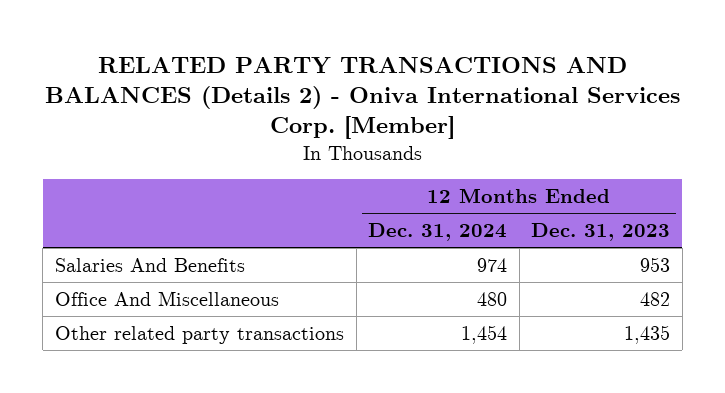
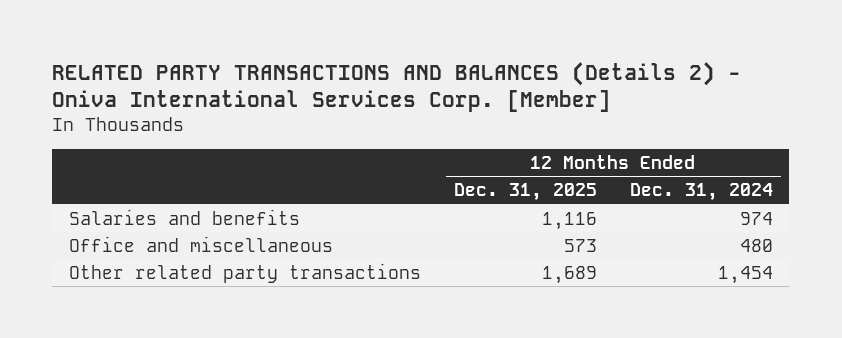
- | 12 Months Ended Dec. 31, 2024 | 12 Months Ended Dec. 31, 2023
+ | 12 Months Ended Dec. 31, 2025 | 12 Months Ended Dec. 31, 2024
- Salaries And Benefits | 974 | 953
- Office And Miscellaneous | 480 | 482
+ Salaries and benefits | 1,116 | 974
+ Office and miscellaneous | 573 | 480

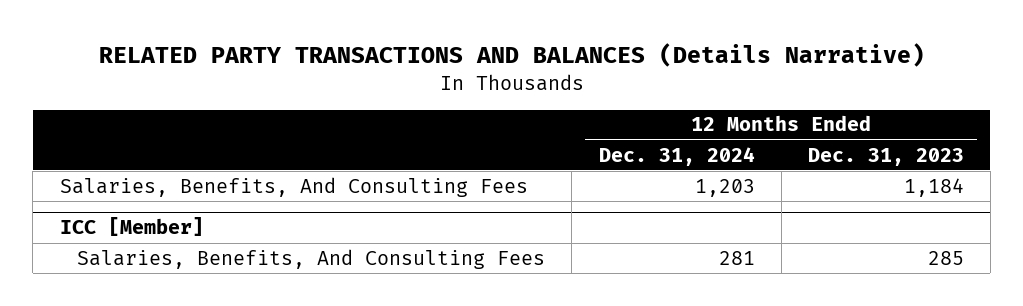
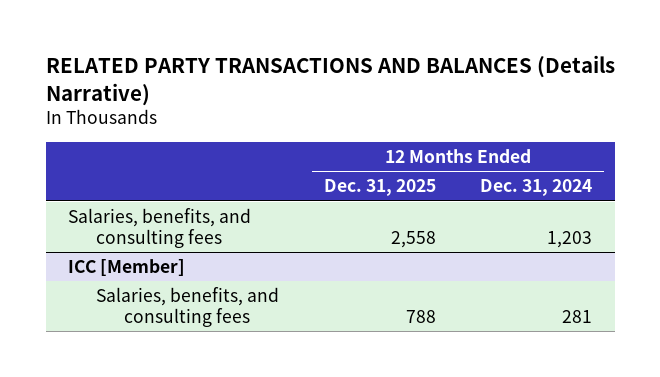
- | 12 Months Ended Dec. 31, 2024 | 12 Months Ended Dec. 31, 2023
+ | 12 Months Ended Dec. 31, 2025 | 12 Months Ended Dec. 31, 2024
- Salaries, Benefits, And Consulting Fees | 1,203 | 1,184
+ Salaries, benefits, and consulting fees | 2,558 | 1,203
@ ICC [Member]
- Salaries, Benefits, And Consulting Fees | 281 | 285
+ Salaries, benefits, and consulting fees | 788 | 281

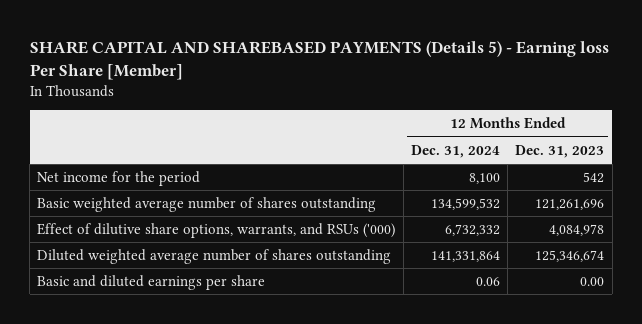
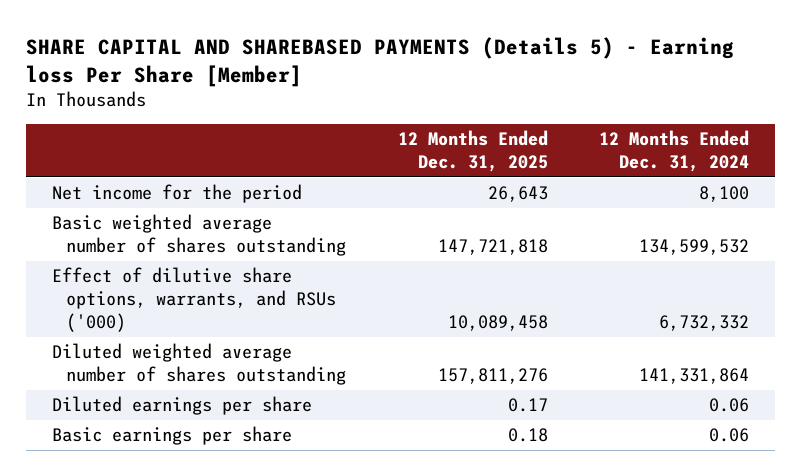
- | 12 Months Ended Dec. 31, 2024 | 12 Months Ended Dec. 31, 2023
+ | 12 Months Ended Dec. 31, 2025 | 12 Months Ended Dec. 31, 2024
- Basic and diluted earnings per share | 0.06 | 0.00
+ Diluted earnings per share | 0.17 | 0.06
+ Basic earnings per share | 0.18 | 0.06

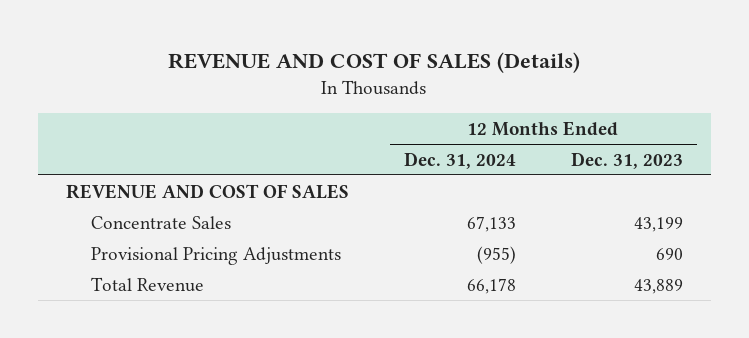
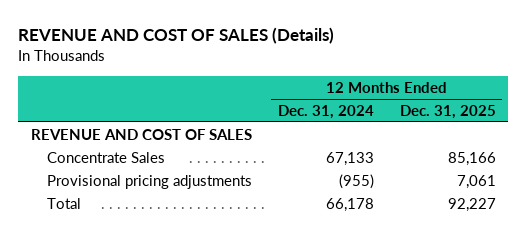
- | 12 Months Ended Dec. 31, 2024 | 12 Months Ended Dec. 31, 2023
+ | 12 Months Ended Dec. 31, 2024 | 12 Months Ended Dec. 31, 2025
- Provisional Pricing Adjustments | (955) | 690
- Total Revenue | 66,178 | 43,889
+ Provisional pricing adjustments | (955) | 7,061
+ Total | 66,178 | 92,227

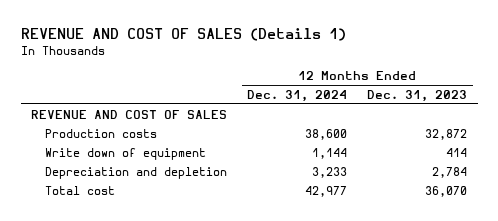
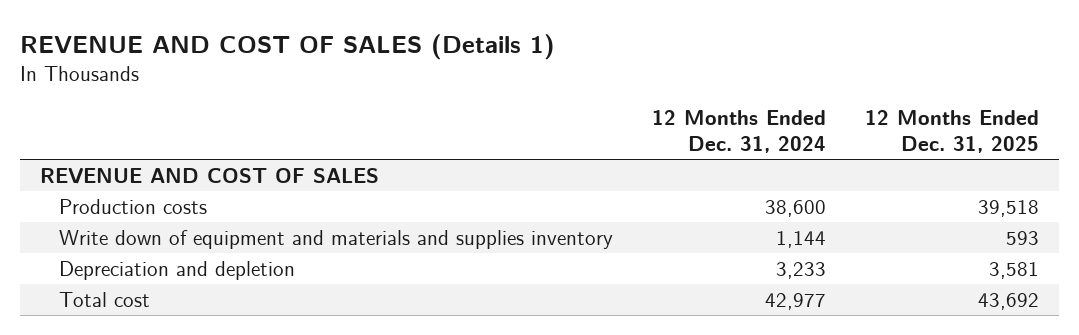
- | 12 Months Ended Dec. 31, 2024 | 12 Months Ended Dec. 31, 2023
+ | 12 Months Ended Dec. 31, 2024 | 12 Months Ended Dec. 31, 2025
- Write down of equipment | 1,144 | 414
+ Write down of equipment and materials and supplies inventory | 1,144 | 593

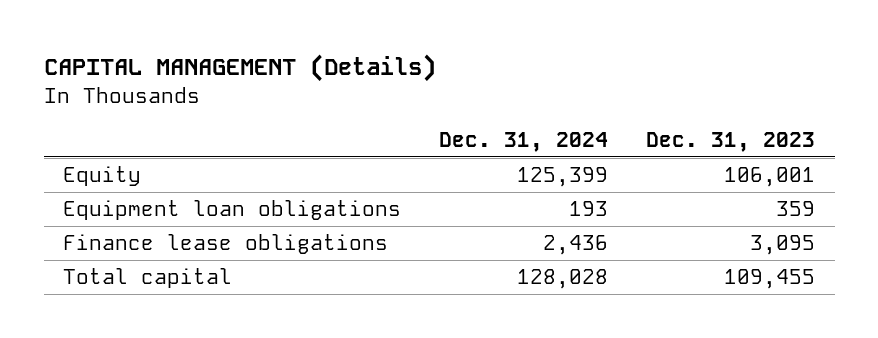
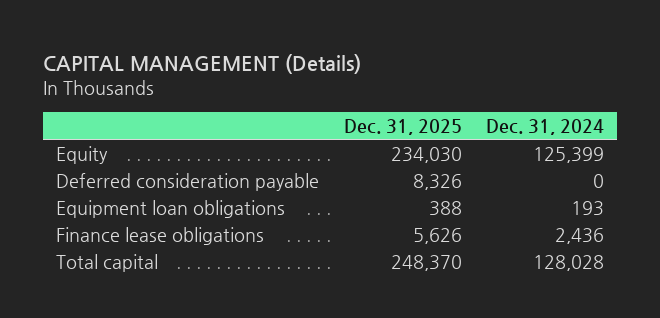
- | Dec. 31, 2024 | Dec. 31, 2023
+ | Dec. 31, 2025 | Dec. 31, 2024
+ Deferred consideration payable | 8,326 | 0

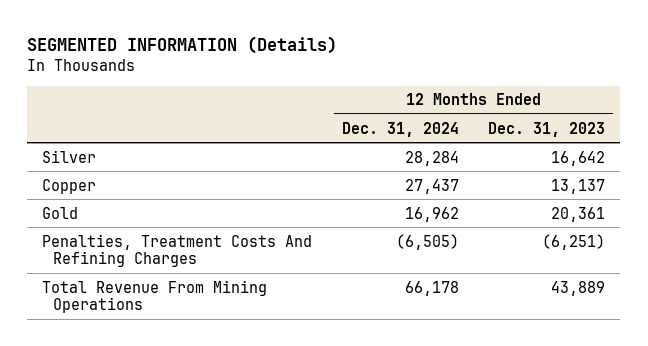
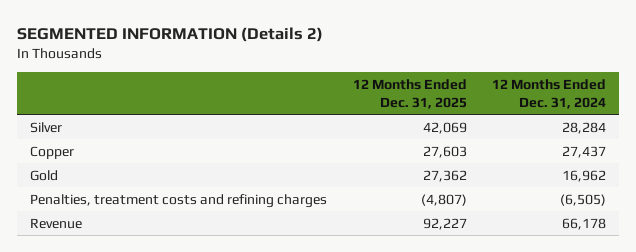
- SEGMENTED INFORMATION (Details)
+ SEGMENTED INFORMATION (Details 2)
- | 12 Months Ended Dec. 31, 2024 | 12 Months Ended Dec. 31, 2023
+ | 12 Months Ended Dec. 31, 2025 | 12 Months Ended Dec. 31, 2024
- Penalties, Treatment Costs And Refining Charges | (6,505) | (6,251)
- Total Revenue From Mining Operations | 66,178 | 43,889
+ Penalties, treatment costs and refining charges | (4,807) | (6,505)
+ Revenue | 92,227 | 66,178

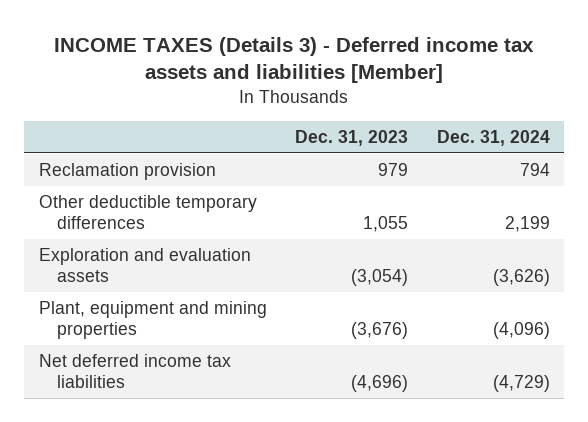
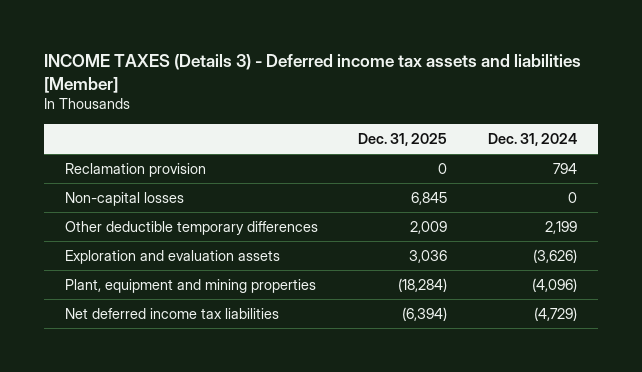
- | Dec. 31, 2023 | Dec. 31, 2024
+ | Dec. 31, 2025 | Dec. 31, 2024
+ Non-capital losses | 6,845 | 0

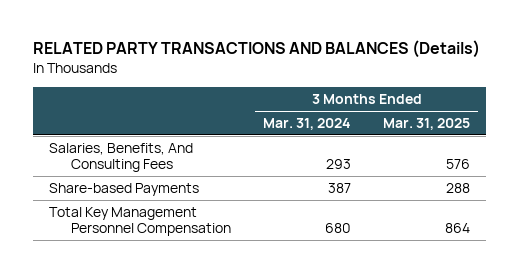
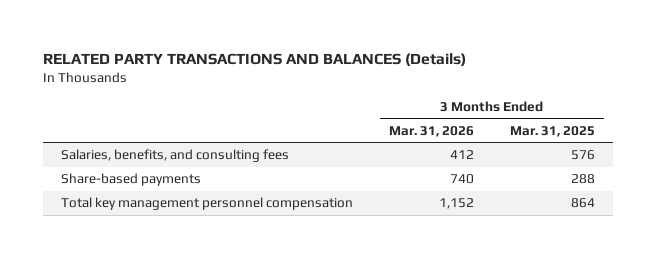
- | 3 Months Ended Mar. 31, 2024 | 3 Months Ended Mar. 31, 2025
+ | 3 Months Ended Mar. 31, 2026 | 3 Months Ended Mar. 31, 2025
- Salaries, Benefits, And Consulting Fees | 293 | 576
- Share-based Payments | 387 | 288
- Total Key Management Personnel Compensation | 680 | 864
+ Salaries, benefits, and consulting fees | 412 | 576
+ Share-based payments | 740 | 288
+ Total key management personnel compensation | 1,152 | 864

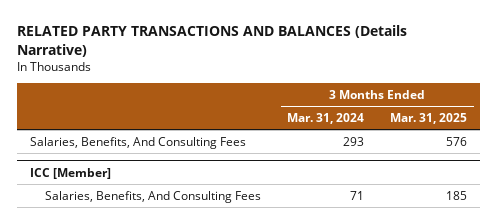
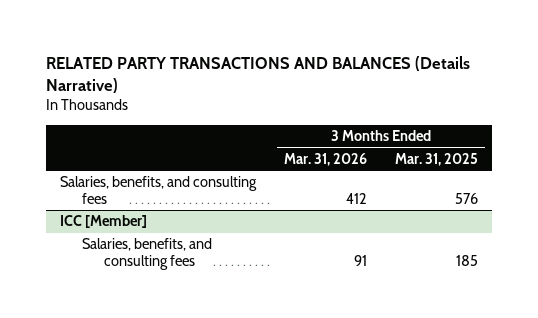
- | 3 Months Ended Mar. 31, 2024 | 3 Months Ended Mar. 31, 2025
+ | 3 Months Ended Mar. 31, 2026 | 3 Months Ended Mar. 31, 2025
- Salaries, Benefits, And Consulting Fees | 293 | 576
+ Salaries, benefits, and consulting fees | 412 | 576
@ ICC [Member]
- Salaries, Benefits, And Consulting Fees | 71 | 185
+ Salaries, benefits, and consulting fees | 91 | 185

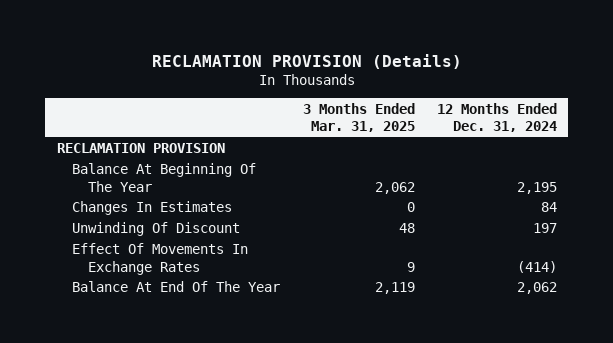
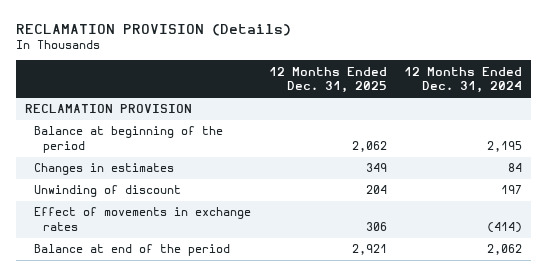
- | 3 Months Ended Mar. 31, 2025 | 12 Months Ended Dec. 31, 2024
+ | 12 Months Ended Dec. 31, 2025 | 12 Months Ended Dec. 31, 2024
- Balance At Beginning Of The Year | 2,062 | 2,195
- Changes In Estimates | 0 | 84
- Unwinding Of Discount | 48 | 197
- Effect Of Movements In Exchange Rates | 9 | (414)
- Balance At End Of The Year | 2,119 | 2,062
+ Balance at beginning of the period | 2,062 | 2,195
+ Changes in estimates | 349 | 84
+ Unwinding of discount | 204 | 197
+ Effect of movements in exchange rates | 306 | (414)
+ Balance at end of the period | 2,921 | 2,062

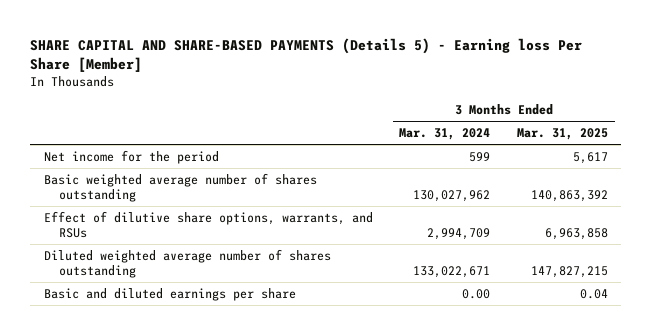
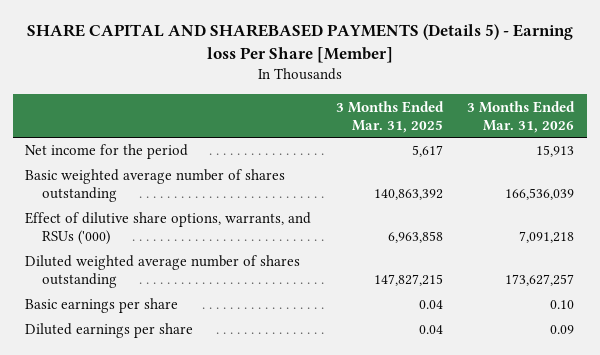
- SHARE CAPITAL AND SHARE-BASED PAYMENTS (Details 5) - Earning loss Per Share [Member]
+ SHARE CAPITAL AND SHAREBASED PAYMENTS (Details 5) - Earning loss Per Share [Member]
- | 3 Months Ended Mar. 31, 2024 | 3 Months Ended Mar. 31, 2025
+ | 3 Months Ended Mar. 31, 2025 | 3 Months Ended Mar. 31, 2026
- Effect of dilutive share options, warrants, and RSUs | 2,994,709 | 6,963,858
+ Effect of dilutive share options, warrants, and RSUs ('000) | 6,963,858 | 7,091,218
- Basic and diluted earnings per share | 0.00 | 0.04
+ Basic earnings per share | 0.04 | 0.10
+ Diluted earnings per share | 0.04 | 0.09

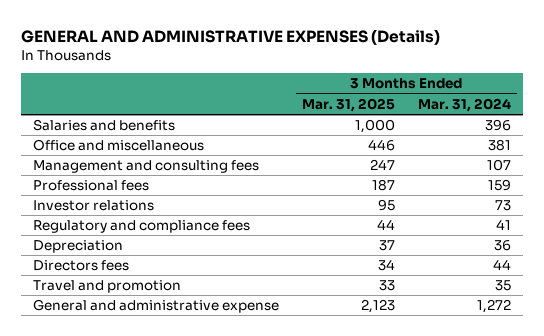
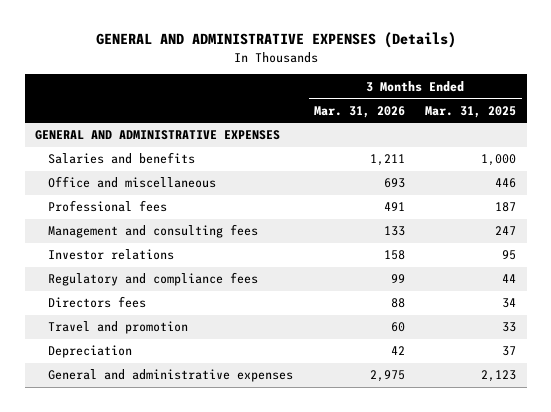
- | 3 Months Ended Mar. 31, 2025 | 3 Months Ended Mar. 31, 2024
+ | 3 Months Ended Mar. 31, 2026 | 3 Months Ended Mar. 31, 2025
+ GENERAL AND ADMINISTRATIVE EXPENSES
moved down: Management and consulting fees | 133 | 247
- General and administrative expense | 2,123 | 1,272
moved down: Depreciation | 42 | 37
+ General and administrative expenses | 2,975 | 2,123

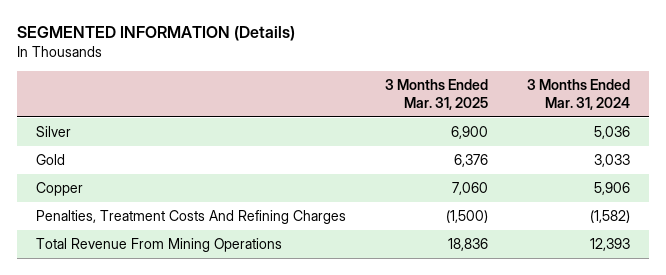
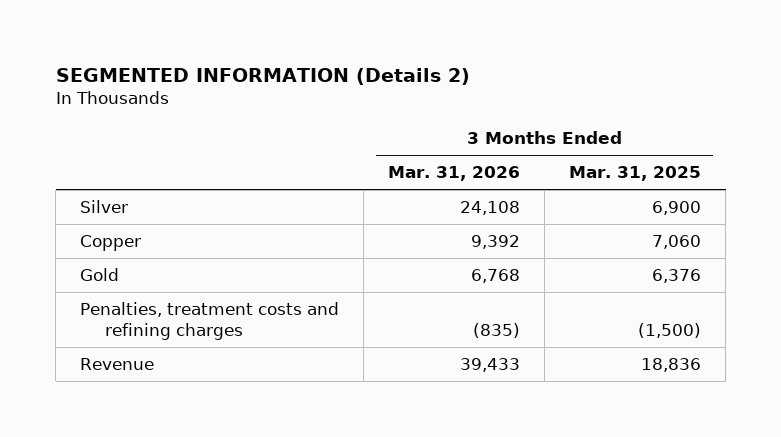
- SEGMENTED INFORMATION (Details)
+ SEGMENTED INFORMATION (Details 2)
- | 3 Months Ended Mar. 31, 2025 | 3 Months Ended Mar. 31, 2024
+ | 3 Months Ended Mar. 31, 2026 | 3 Months Ended Mar. 31, 2025
- Penalties, Treatment Costs And Refining Charges | (1,500) | (1,582)
- Total Revenue From Mining Operations | 18,836 | 12,393
moved down: Gold | 6,768 | 6,376
+ Penalties, treatment costs and refining charges | (835) | (1,500)
+ Revenue | 39,433 | 18,836

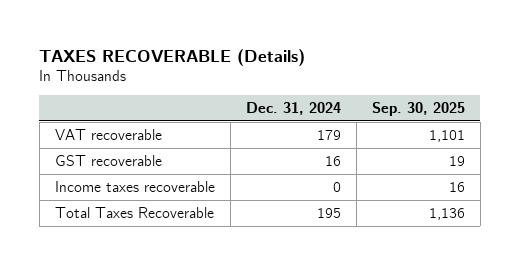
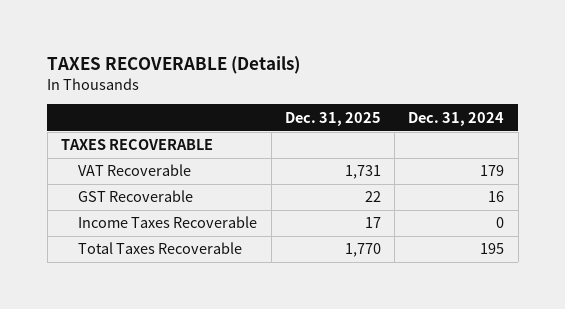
- | Dec. 31, 2024 | Sep. 30, 2025
+ | Dec. 31, 2025 | Dec. 31, 2024
- VAT recoverable | 179 | 1,101
- GST recoverable | 16 | 19
- Income taxes recoverable | 0 | 16
+ TAXES RECOVERABLE
+ VAT Recoverable | 1,731 | 179
+ GST Recoverable | 22 | 16
+ Income Taxes Recoverable | 17 | 0

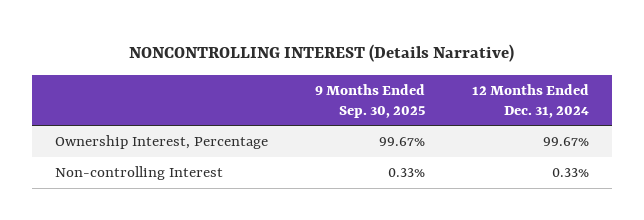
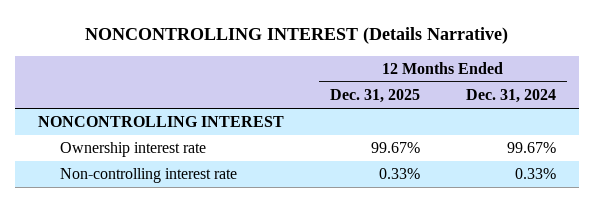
- | 9 Months Ended Sep. 30, 2025 | 12 Months Ended Dec. 31, 2024
+ | 12 Months Ended Dec. 31, 2025 | 12 Months Ended Dec. 31, 2024
- Ownership Interest, Percentage | 99.67% | 99.67%
- Non-controlling Interest | 0.33% | 0.33%
+ NONCONTROLLING INTEREST
+ Ownership interest rate | 99.67% | 99.67%
+ Non-controlling interest rate | 0.33% | 0.33%

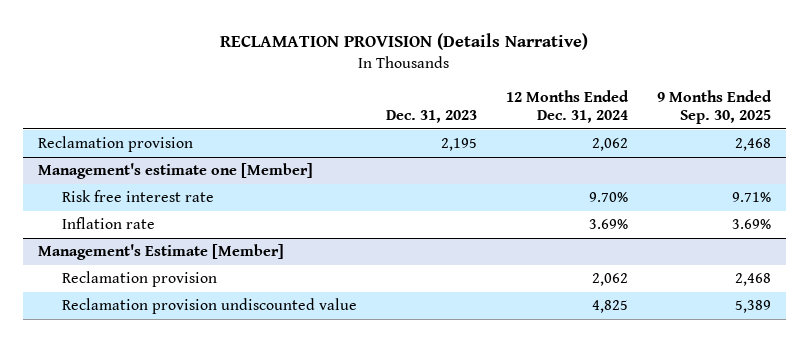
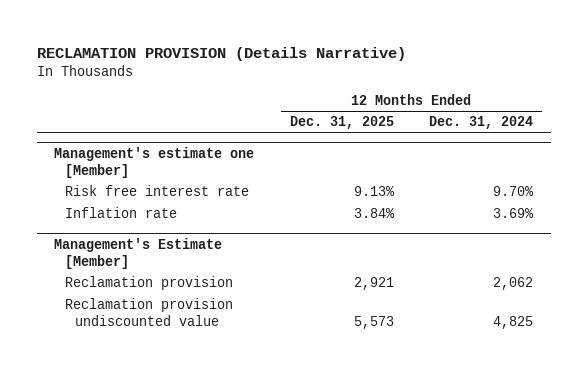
- | Dec. 31, 2023 | 12 Months Ended Dec. 31, 2024 | 9 Months Ended Sep. 30, 2025
+ | 12 Months Ended Dec. 31, 2025 | 12 Months Ended Dec. 31, 2024
- Reclamation provision | 2,195 | 2,062 | 2,468

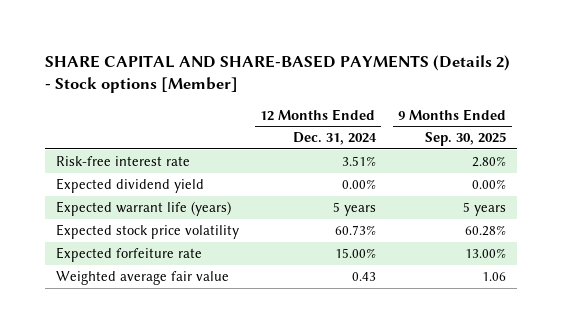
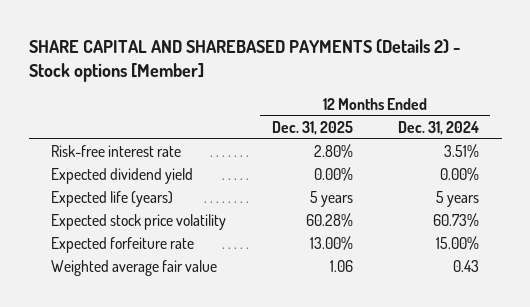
- SHARE CAPITAL AND SHARE-BASED PAYMENTS (Details 2) - Stock options [Member]
+ SHARE CAPITAL AND SHAREBASED PAYMENTS (Details 2) - Stock options [Member]
- | 12 Months Ended Dec. 31, 2024 | 9 Months Ended Sep. 30, 2025
+ | 12 Months Ended Dec. 31, 2025 | 12 Months Ended Dec. 31, 2024
- Expected warrant life (years) | 5 years | 5 years
+ Expected life (years) | 5 years | 5 years

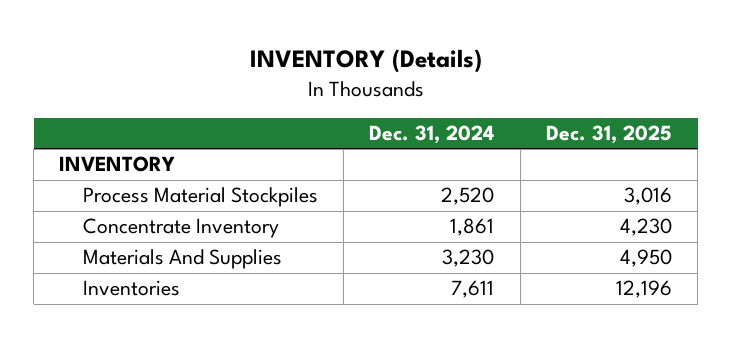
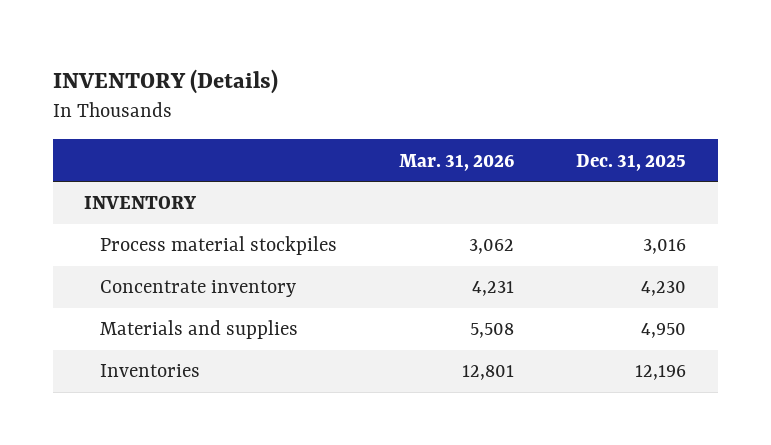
- | Dec. 31, 2024 | Dec. 31, 2025
+ | Mar. 31, 2026 | Dec. 31, 2025
- Process Material Stockpiles | 2,520 | 3,016
- Concentrate Inventory | 1,861 | 4,230
- Materials And Supplies | 3,230 | 4,950
+ Process material stockpiles | 3,062 | 3,016
+ Concentrate inventory | 4,231 | 4,230
+ Materials and supplies | 5,508 | 4,950

